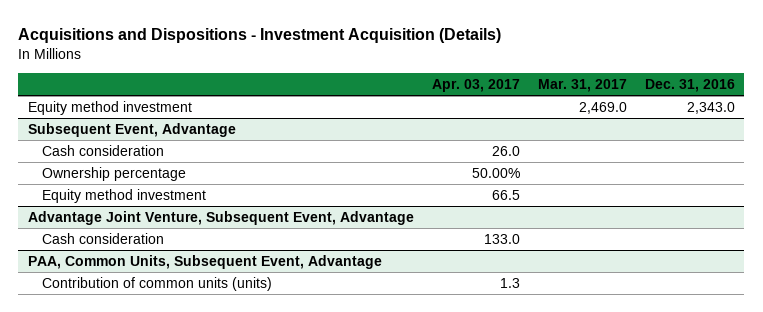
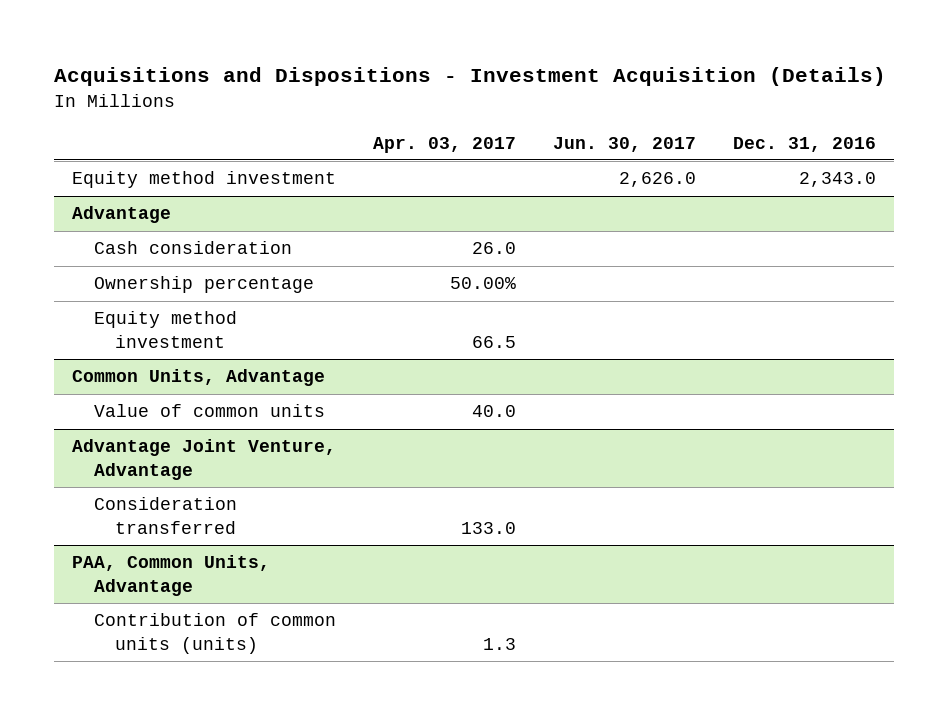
- | Apr. 03, 2017 | Mar. 31, 2017 | Dec. 31, 2016
+ | Apr. 03, 2017 | Jun. 30, 2017 | Dec. 31, 2016
- Subsequent Event, Advantage
+ Advantage
- Advantage Joint Venture, Subsequent Event, Advantage
- Cash consideration | 133.0 | |
- PAA, Common Units, Subsequent Event, Advantage
+ Common Units, Advantage
+ Value of common units | 40.0 | |
+ Advantage Joint Venture, Advantage
+ Consideration transferred | 133.0 | |
+ PAA, Common Units, Advantage

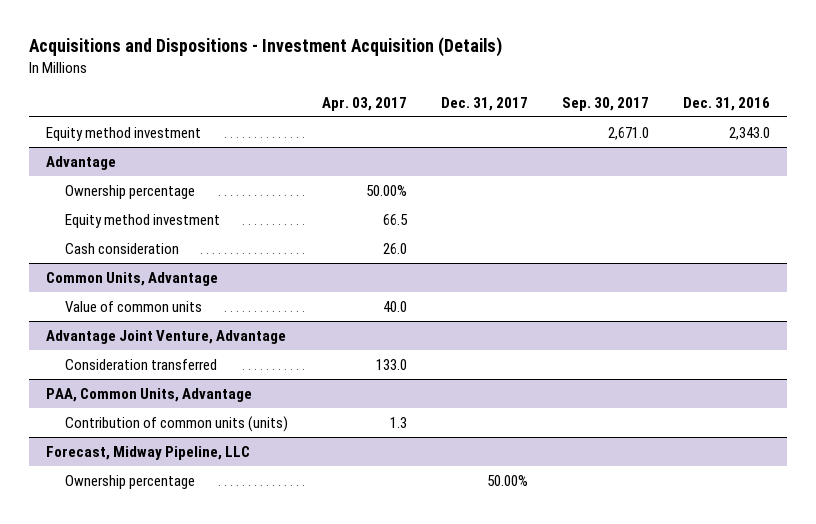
- | Apr. 03, 2017 | Jun. 30, 2017 | Dec. 31, 2016
+ | Apr. 03, 2017 | Dec. 31, 2017 | Sep. 30, 2017 | Dec. 31, 2016
@ Advantage
moved down: Cash consideration | 26.0 | | |
+ Forecast, Midway Pipeline, LLC
+ Ownership percentage | | 50.00% | |

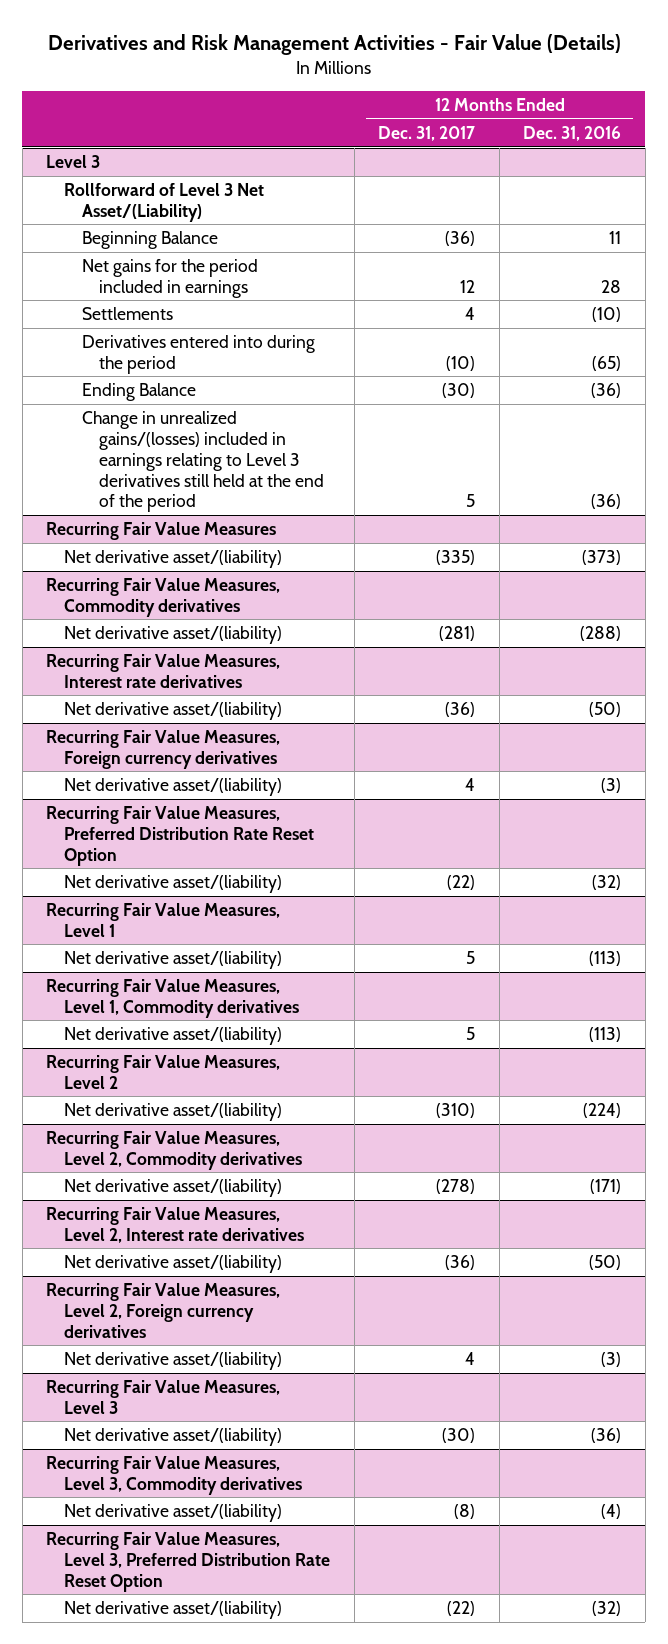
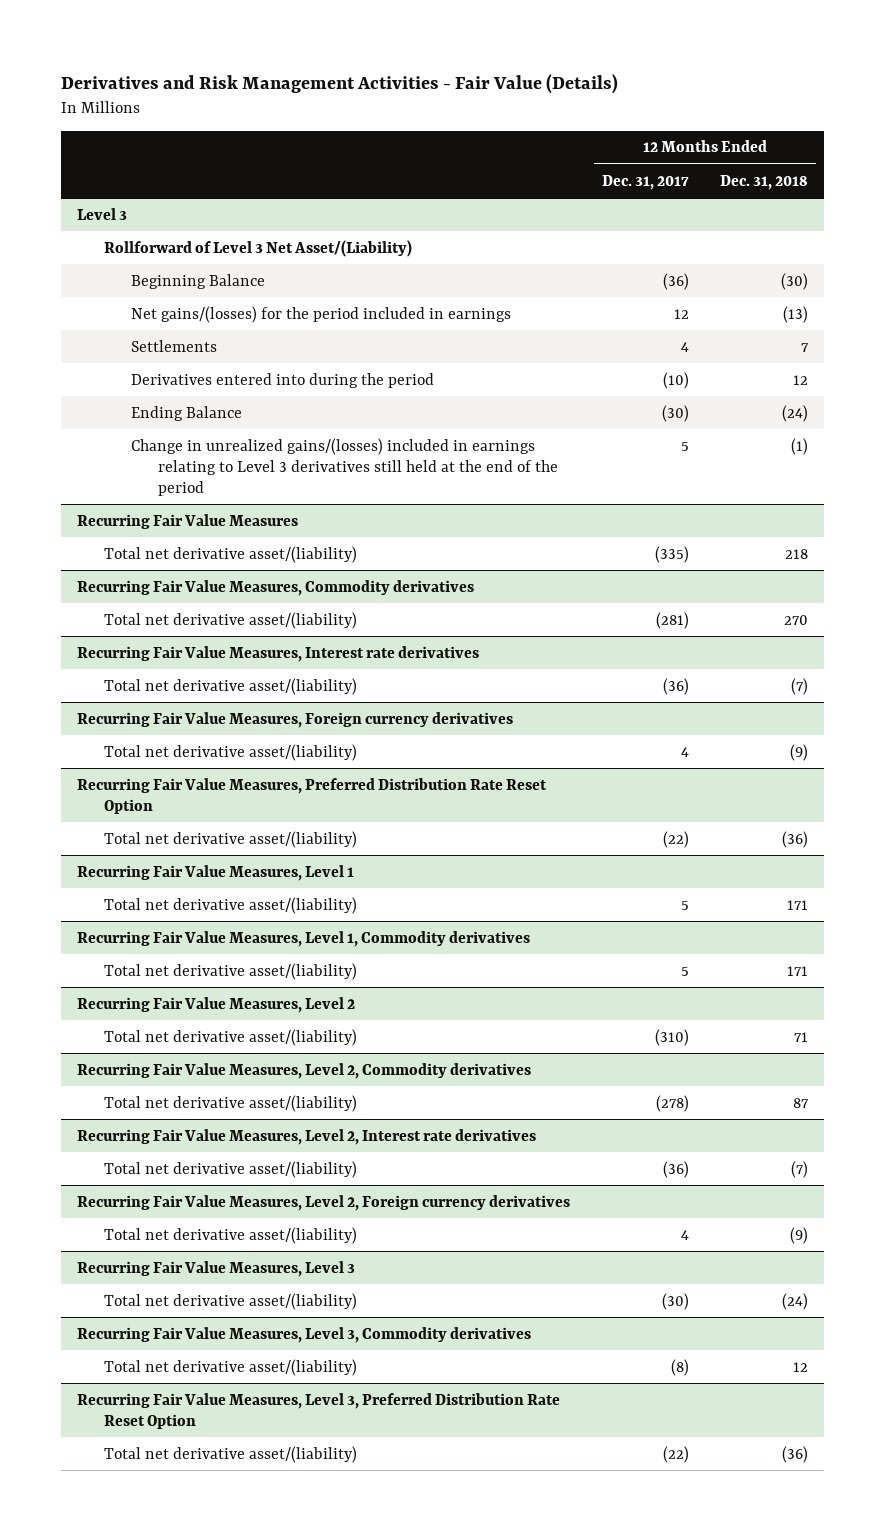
- | 12 Months Ended Dec. 31, 2017 | 12 Months Ended Dec. 31, 2016
+ | 12 Months Ended Dec. 31, 2017 | 12 Months Ended Dec. 31, 2018
@ Level 3
- Net gains for the period included in earnings | 12 | 28
+ Net gains/(losses) for the period included in earnings | 12 | (13)
@ Recurring Fair Value Measures
- Net derivative asset/(liability) | (335) | (373)
+ Total net derivative asset/(liability) | (335) | 218
@ Recurring Fair Value Measures, Commodity derivatives
- Net derivative asset/(liability) | (281) | (288)
+ Total net derivative asset/(liability) | (281) | 270
@ Recurring Fair Value Measures, Interest rate derivatives
- Net derivative asset/(liability) | (36) | (50)
+ Total net derivative asset/(liability) | (36) | (7)
@ Recurring Fair Value Measures, Foreign currency derivatives
- Net derivative asset/(liability) | 4 | (3)
+ Total net derivative asset/(liability) | 4 | (9)
@ Recurring Fair Value Measures, Preferred Distribution Rate Reset Option
- Net derivative asset/(liability) | (22) | (32)
+ Total net derivative asset/(liability) | (22) | (36)
@ Recurring Fair Value Measures, Level 1
- Net derivative asset/(liability) | 5 | (113)
+ Total net derivative asset/(liability) | 5 | 171
@ Recurring Fair Value Measures, Level 1, Commodity derivatives
- Net derivative asset/(liability) | 5 | (113)
+ Total net derivative asset/(liability) | 5 | 171
@ Recurring Fair Value Measures, Level 2
- Net derivative asset/(liability) | (310) | (224)
+ Total net derivative asset/(liability) | (310) | 71
@ Recurring Fair Value Measures, Level 2, Commodity derivatives
- Net derivative asset/(liability) | (278) | (171)
+ Total net derivative asset/(liability) | (278) | 87
@ Recurring Fair Value Measures, Level 2, Interest rate derivatives
- Net derivative asset/(liability) | (36) | (50)
+ Total net derivative asset/(liability) | (36) | (7)
@ Recurring Fair Value Measures, Level 2, Foreign currency derivatives
- Net derivative asset/(liability) | 4 | (3)
+ Total net derivative asset/(liability) | 4 | (9)
@ Recurring Fair Value Measures, Level 3
- Net derivative asset/(liability) | (30) | (36)
+ Total net derivative asset/(liability) | (30) | (24)
@ Recurring Fair Value Measures, Level 3, Commodity derivatives
- Net derivative asset/(liability) | (8) | (4)
+ Total net derivative asset/(liability) | (8) | 12
@ Recurring Fair Value Measures, Level 3, Preferred Distribution Rate Reset Option
- Net derivative asset/(liability) | (22) | (32)
+ Total net derivative asset/(liability) | (22) | (36)

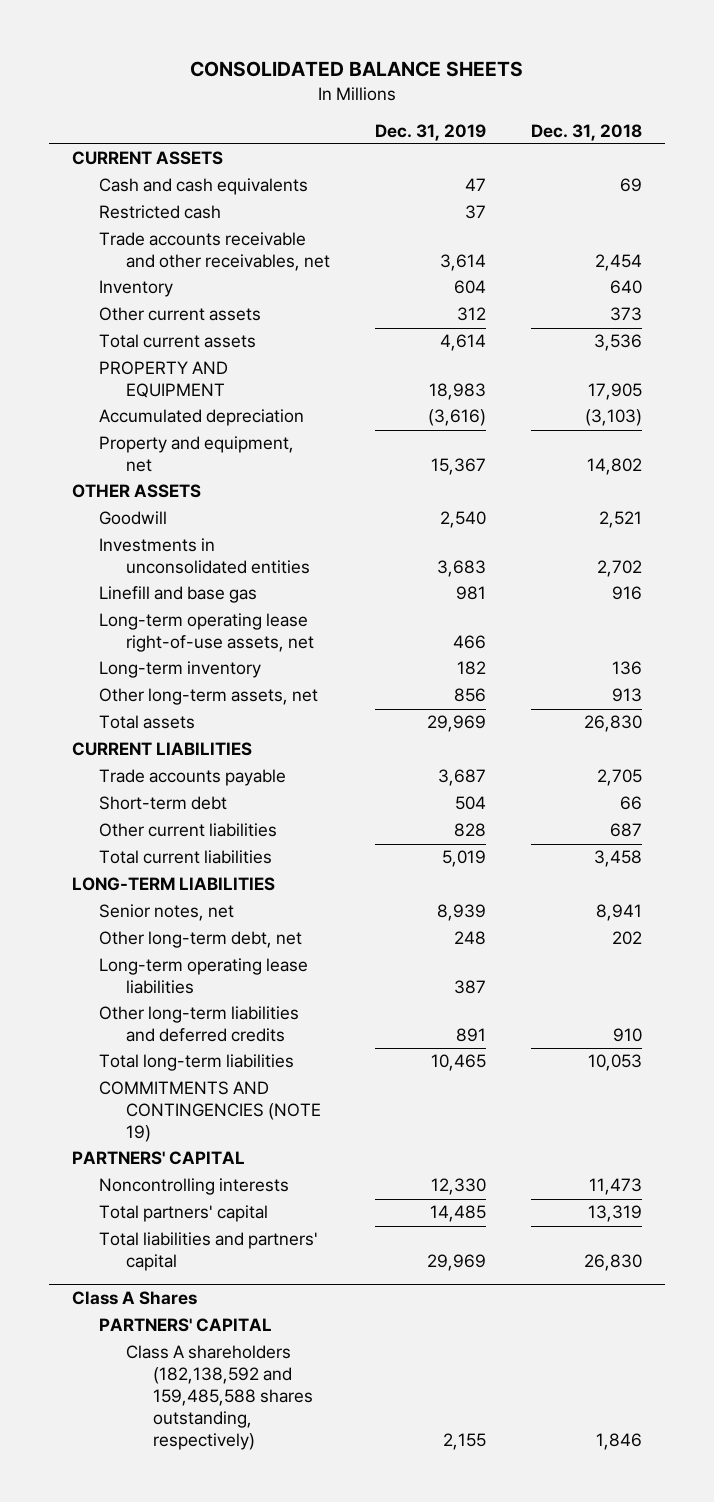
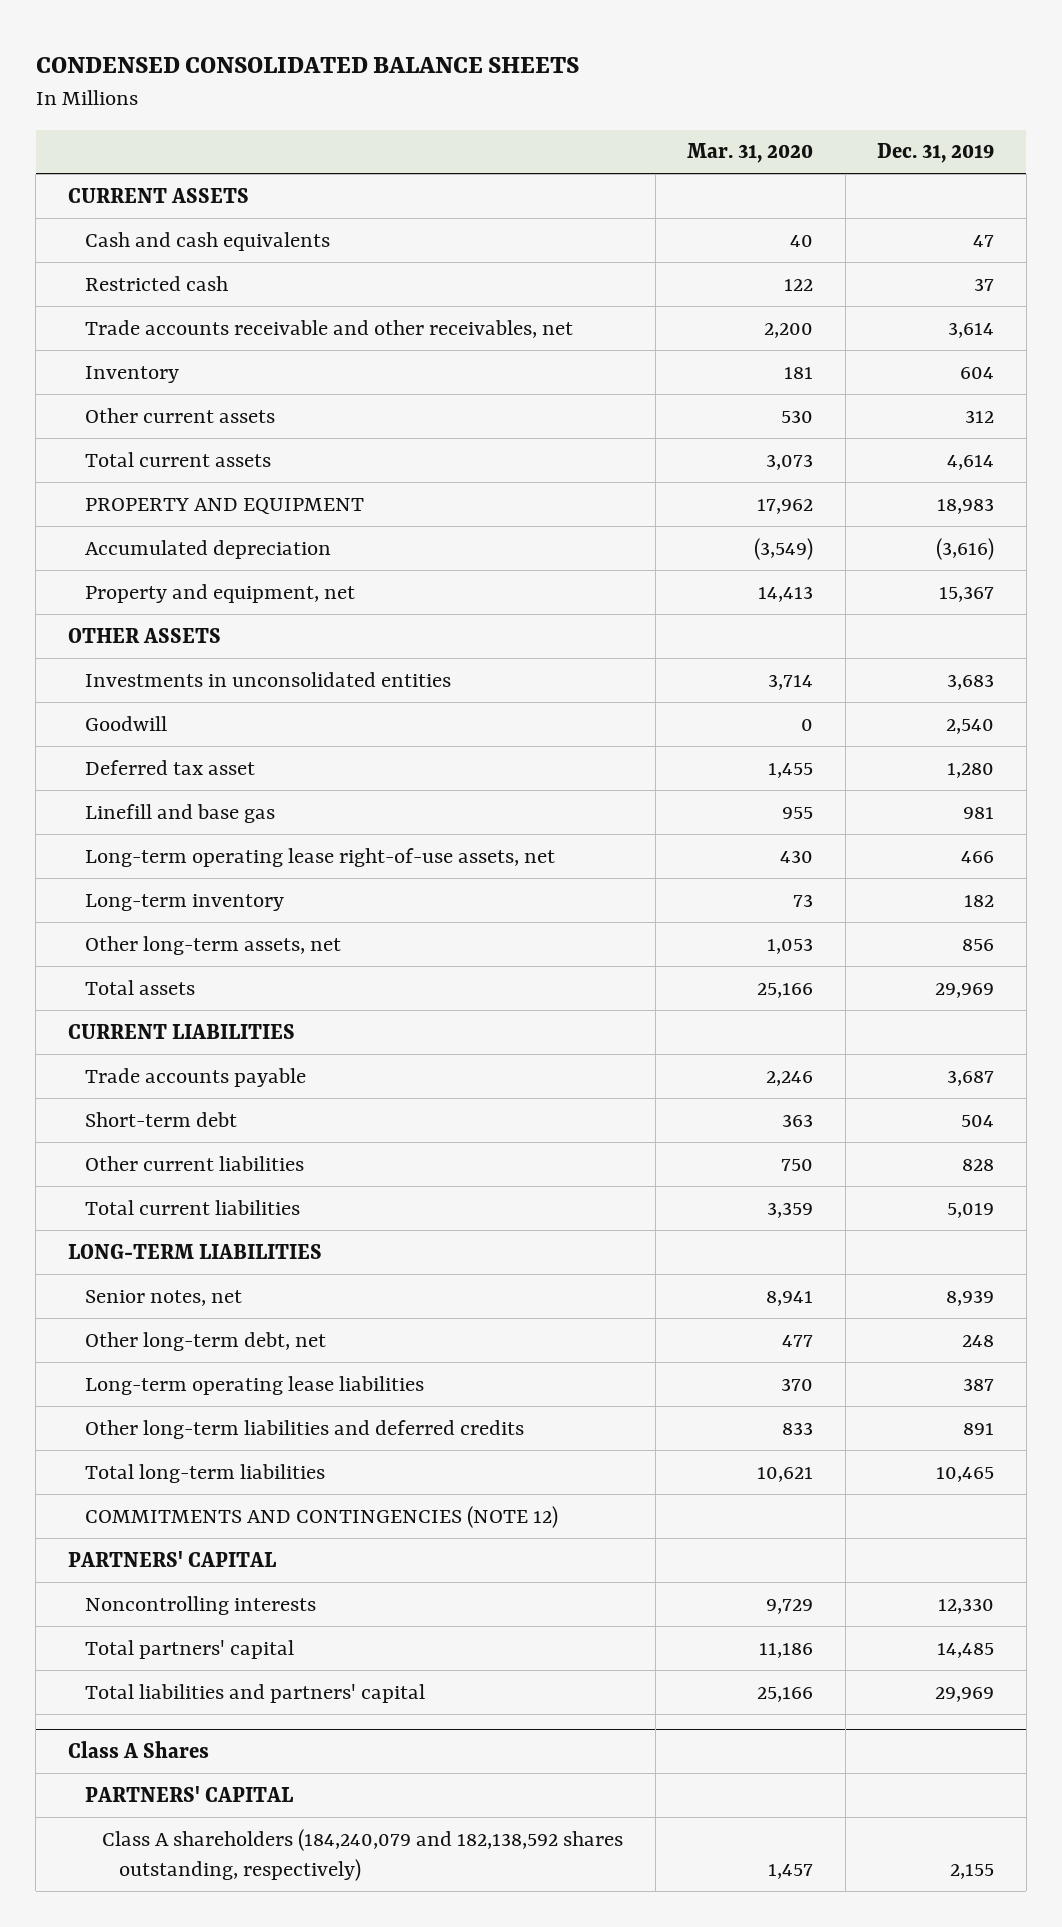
- CONSOLIDATED BALANCE SHEETS
+ CONDENSED CONSOLIDATED BALANCE SHEETS
- | Dec. 31, 2019 | Dec. 31, 2018
+ | Mar. 31, 2020 | Dec. 31, 2019
moved down: Goodwill | 0 | 2,540
+ Deferred tax asset | 1,455 | 1,280
- COMMITMENTS AND CONTINGENCIES (NOTE 19)
+ COMMITMENTS AND CONTINGENCIES (NOTE 12)
@ Class A Shares
- Class A shareholders (182,138,592 and 159,485,588 shares outstanding, respectively) | 2,155 | 1,846
+ Class A shareholders (184,240,079 and 182,138,592 shares outstanding, respectively) | 1,457 | 2,155

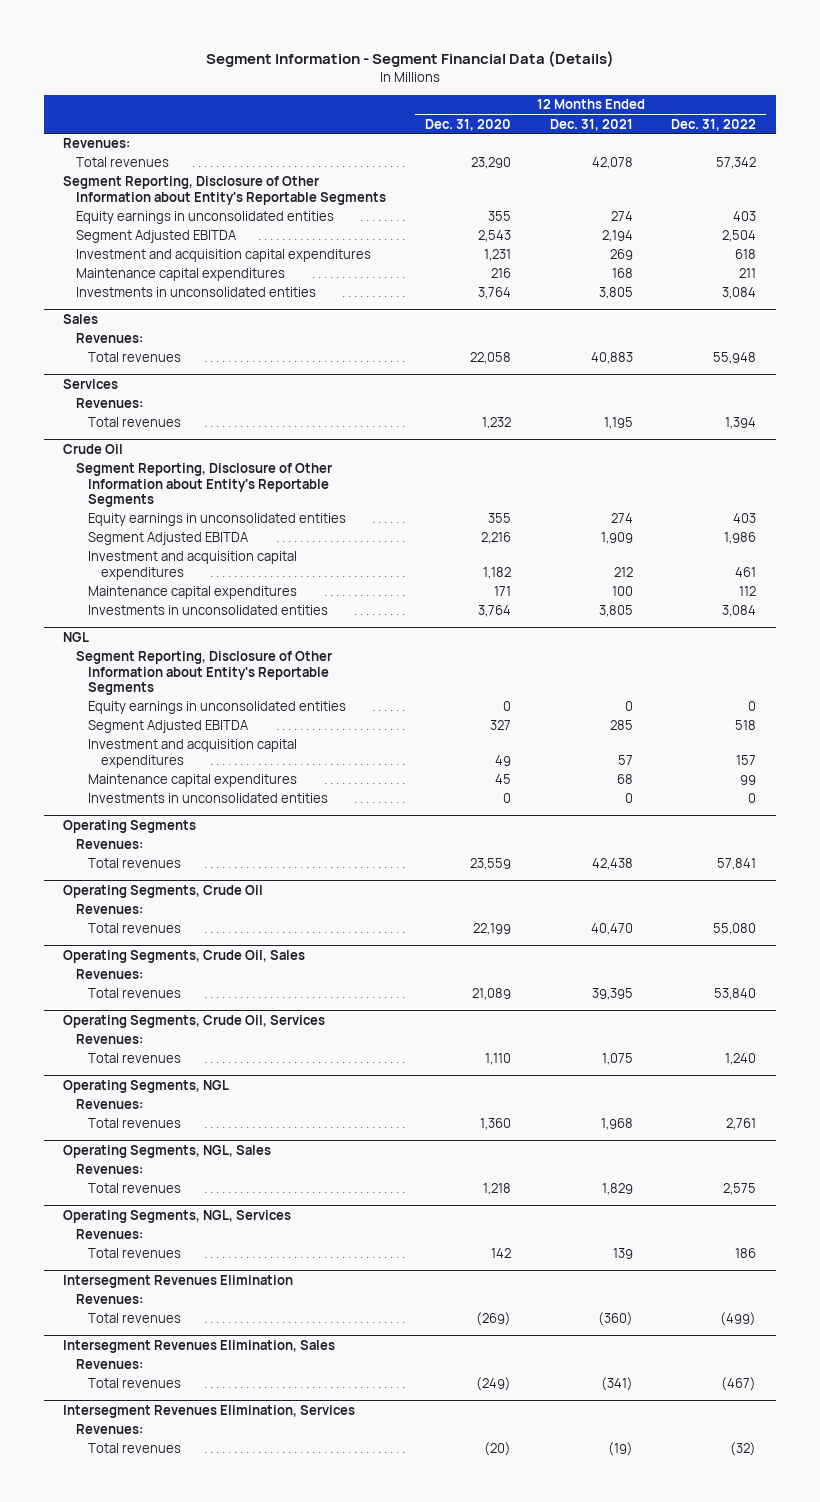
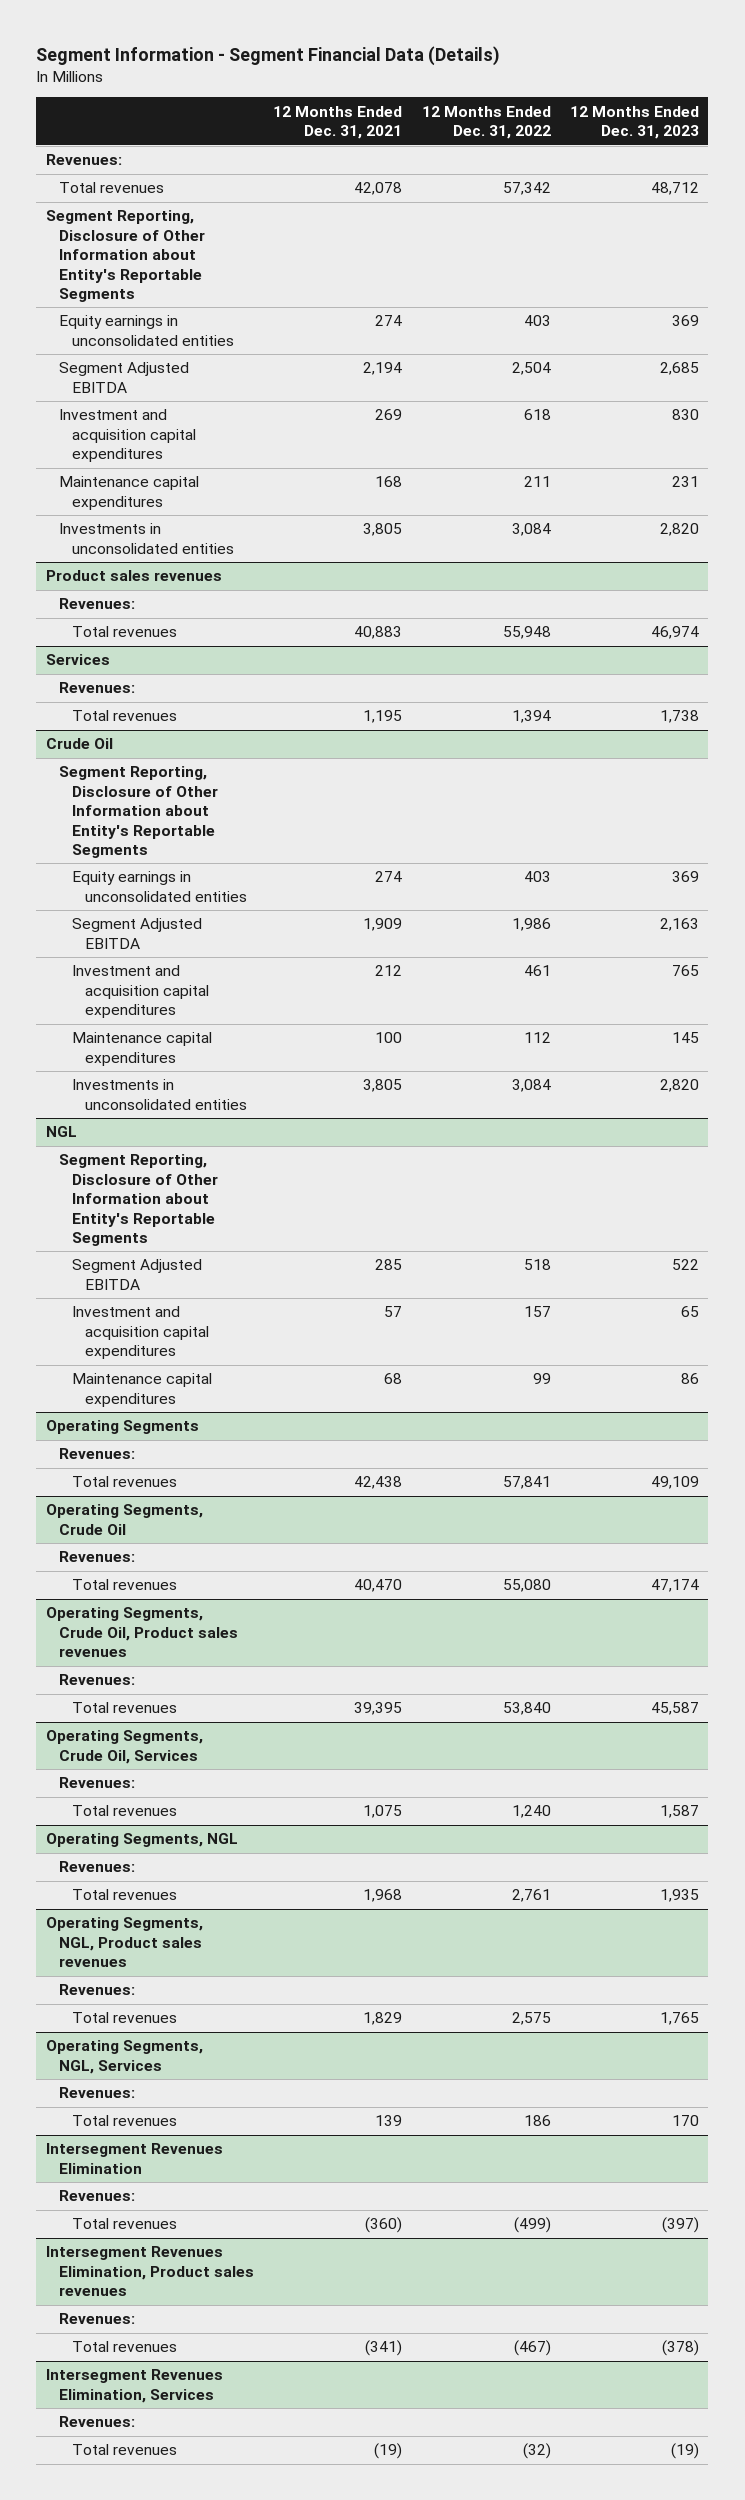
- | 12 Months Ended Dec. 31, 2020 | 12 Months Ended Dec. 31, 2021 | 12 Months Ended Dec. 31, 2022
+ | 12 Months Ended Dec. 31, 2021 | 12 Months Ended Dec. 31, 2022 | 12 Months Ended Dec. 31, 2023
- Sales
+ Product sales revenues
@ NGL
- Equity earnings in unconsolidated entities | 0 | 0 | 0
- Investments in unconsolidated entities | 0 | 0 | 0
- Operating Segments, Crude Oil, Sales
+ Operating Segments, Crude Oil, Product sales revenues
- Operating Segments, NGL, Sales
+ Operating Segments, NGL, Product sales revenues
- Intersegment Revenues Elimination, Sales
+ Intersegment Revenues Elimination, Product sales revenues

